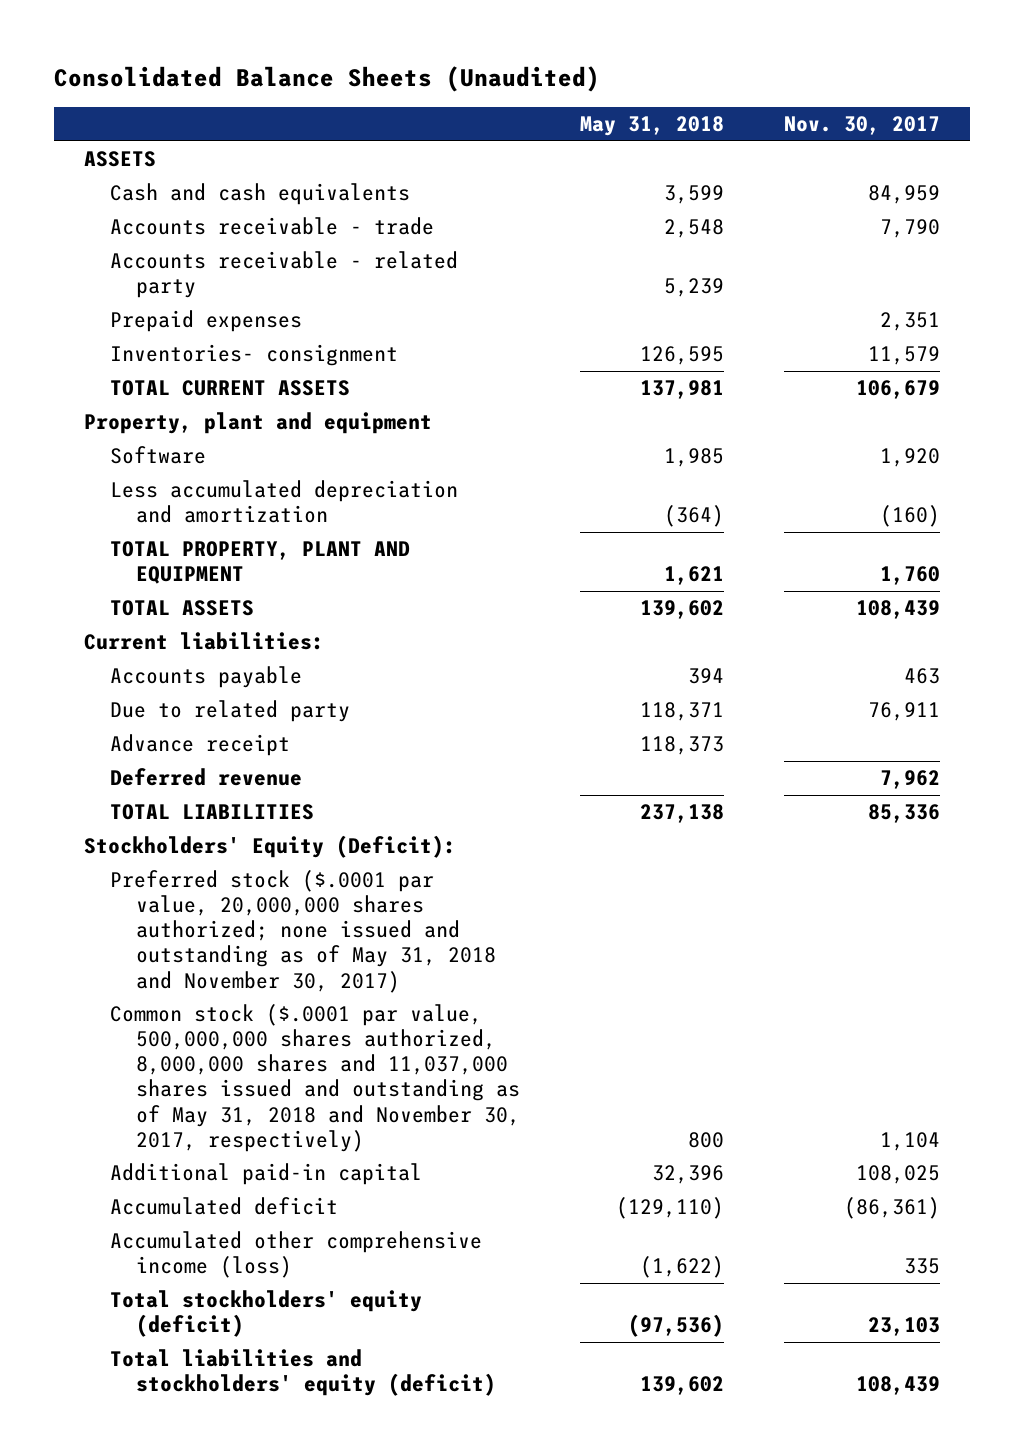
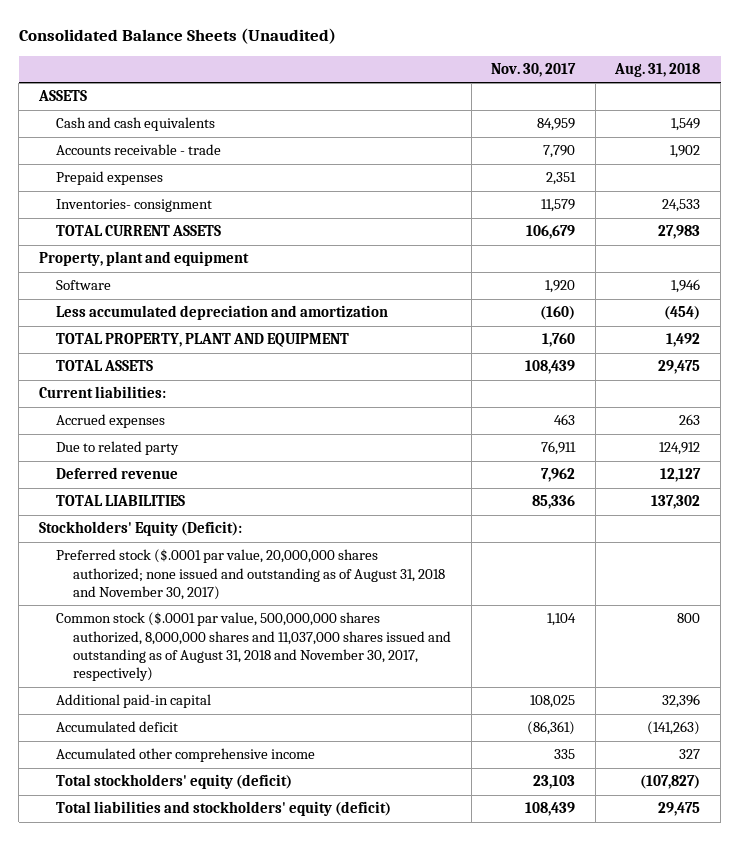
- | May 31, 2018 | Nov. 30, 2017
+ | Nov. 30, 2017 | Aug. 31, 2018
- Accounts receivable - related party | 5,239 |
- Accounts payable | 394 | 463
+ Accrued expenses | 463 | 263
- Advance receipt | 118,373 |
- Preferred stock ($.0001 par value, 20,000,000 shares authorized; none issued and outstanding as of May 31, 2018 and November 30, 2017)
- Common stock ($.0001 par value, 500,000,000 shares authorized, 8,000,000 shares and 11,037,000 shares issued and outstanding as of May 31, 2018 and November 30, 2017, respectively) | 800 | 1,104
+ Preferred stock ($.0001 par value, 20,000,000 shares authorized; none issued and outstanding as of August 31, 2018 and November 30, 2017)
+ Common stock ($.0001 par value, 500,000,000 shares authorized, 8,000,000 shares and 11,037,000 shares issued and outstanding as of August 31, 2018 and November 30, 2017, respectively) | 1,104 | 800
- Accumulated other comprehensive income (loss) | (1,622) | 335
+ Accumulated other comprehensive income | 335 | 327

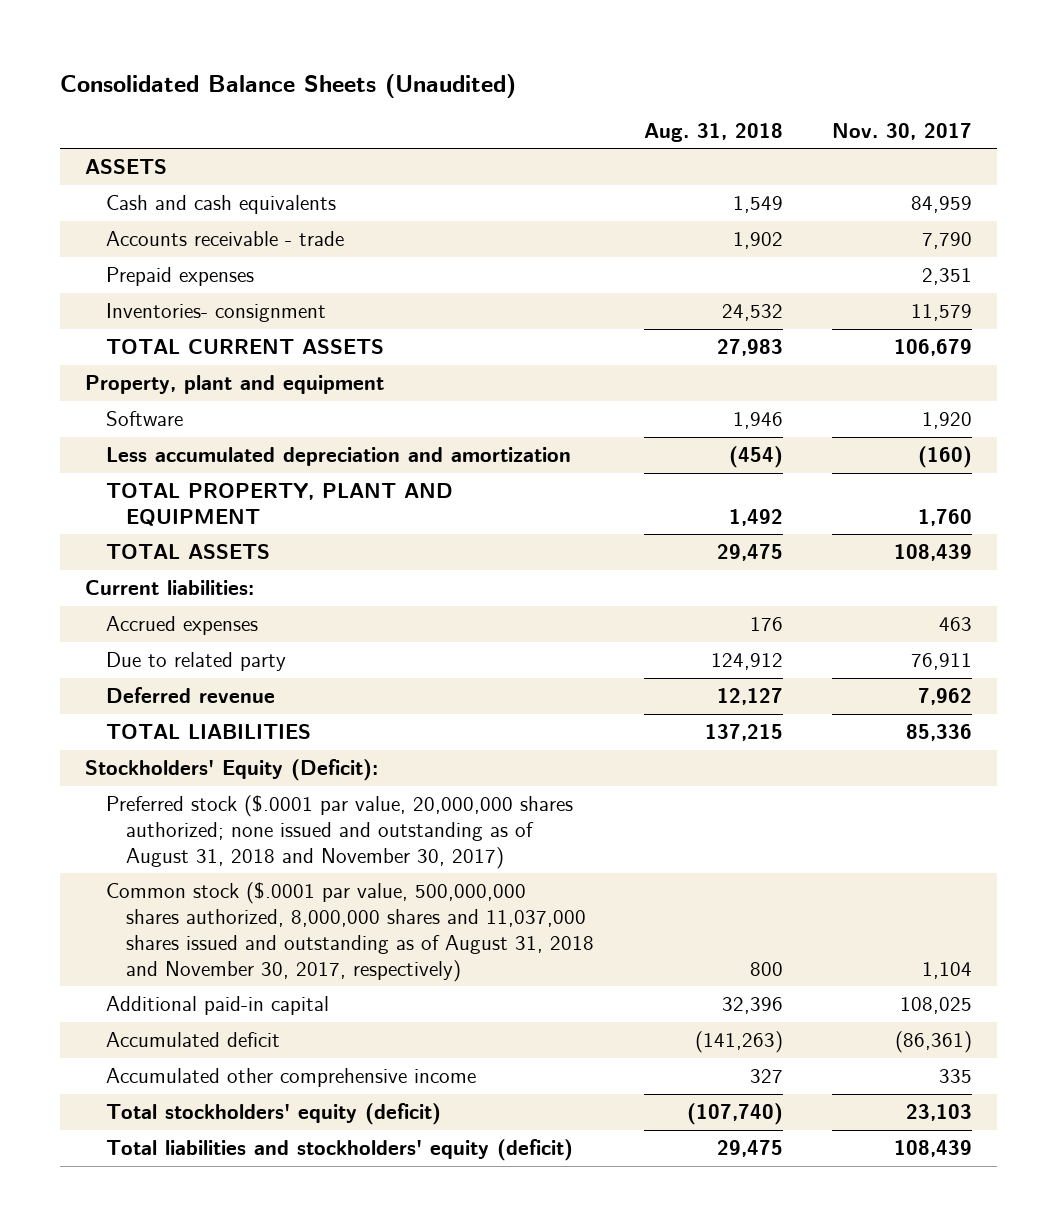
- | Nov. 30, 2017 | Aug. 31, 2018
+ | Aug. 31, 2018 | Nov. 30, 2017
- Inventories- consignment | 11,579 | 24,533
+ Inventories- consignment | 24,532 | 11,579
- Accrued expenses | 463 | 263
+ Accrued expenses | 176 | 463
- TOTAL LIABILITIES | 85,336 | 137,302
+ TOTAL LIABILITIES | 137,215 | 85,336
- Total stockholders' equity (deficit) | 23,103 | (107,827)
+ Total stockholders' equity (deficit) | (107,740) | 23,103

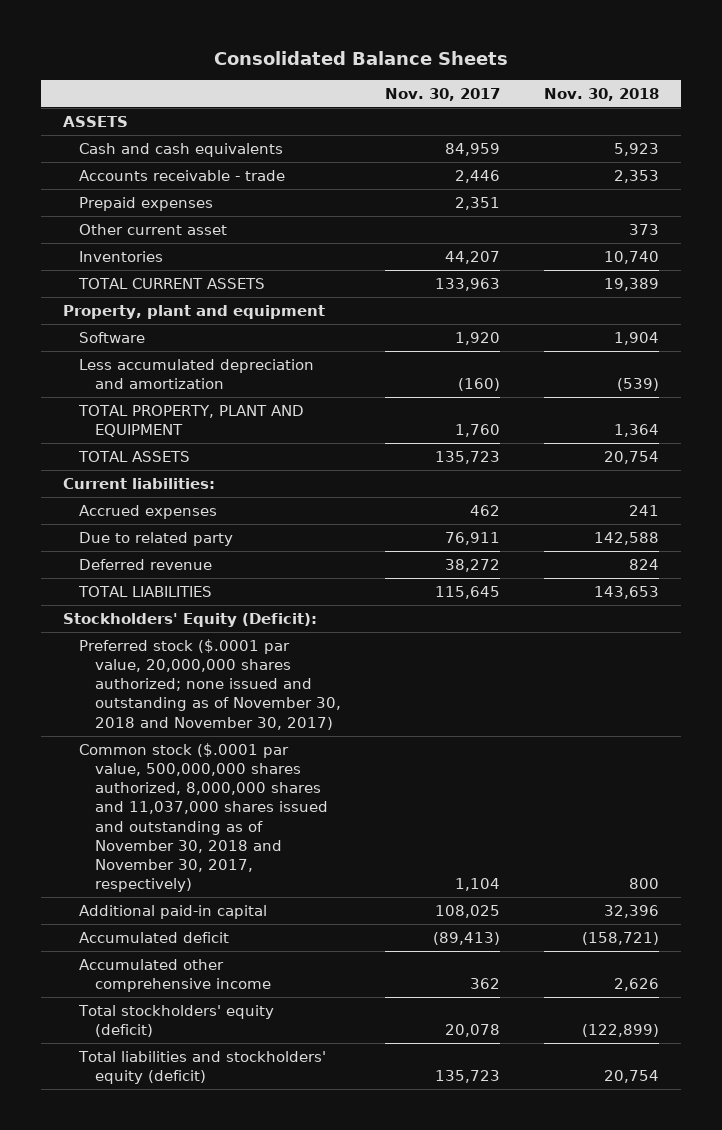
- Consolidated Balance Sheets (Unaudited)
+ Consolidated Balance Sheets
- | Aug. 31, 2018 | Nov. 30, 2017
+ | Nov. 30, 2017 | Nov. 30, 2018
- Accounts receivable - trade | 1,902 | 7,790
+ Accounts receivable - trade | 2,446 | 2,353
- Inventories- consignment | 24,532 | 11,579
- TOTAL CURRENT ASSETS | 27,983 | 106,679
+ Other current asset | | 373
+ Inventories | 44,207 | 10,740
+ TOTAL CURRENT ASSETS | 133,963 | 19,389
- TOTAL ASSETS | 29,475 | 108,439
+ TOTAL ASSETS | 135,723 | 20,754
- Accrued expenses | 176 | 463
+ Accrued expenses | 462 | 241
- Deferred revenue | 12,127 | 7,962
- TOTAL LIABILITIES | 137,215 | 85,336
+ Deferred revenue | 38,272 | 824
+ TOTAL LIABILITIES | 115,645 | 143,653
- Preferred stock ($.0001 par value, 20,000,000 shares authorized; none issued and outstanding as of August 31, 2018 and November 30, 2017)
- Common stock ($.0001 par value, 500,000,000 shares authorized, 8,000,000 shares and 11,037,000 shares issued and outstanding as of August 31, 2018 and November 30, 2017, respectively) | 800 | 1,104
+ Preferred stock ($.0001 par value, 20,000,000 shares authorized; none issued and outstanding as of November 30, 2018 and November 30, 2017)
+ Common stock ($.0001 par value, 500,000,000 shares authorized, 8,000,000 shares and 11,037,000 shares issued and outstanding as of November 30, 2018 and November 30, 2017, respectively) | 1,104 | 800
- Accumulated deficit | (141,263) | (86,361)
- Accumulated other comprehensive income | 327 | 335
- Total stockholders' equity (deficit) | (107,740) | 23,103
- Total liabilities and stockholders' equity (deficit) | 29,475 | 108,439
+ Accumulated deficit | (89,413) | (158,721)
+ Accumulated other comprehensive income | 362 | 2,626
+ Total stockholders' equity (deficit) | 20,078 | (122,899)
+ Total liabilities and stockholders' equity (deficit) | 135,723 | 20,754

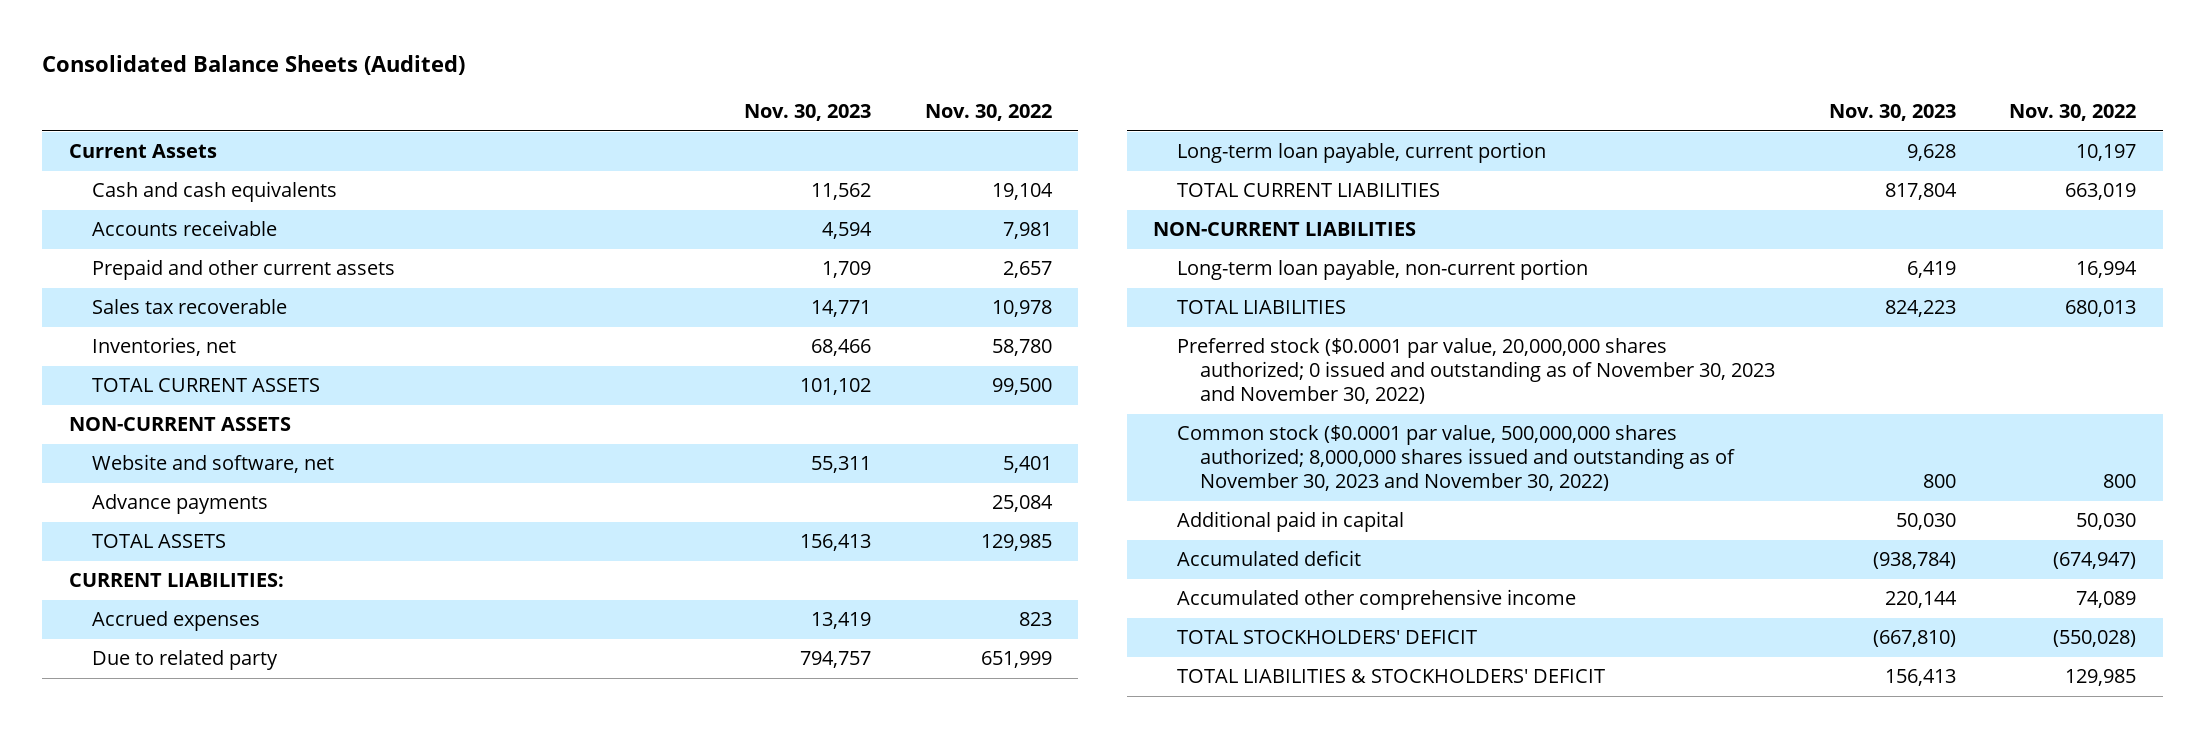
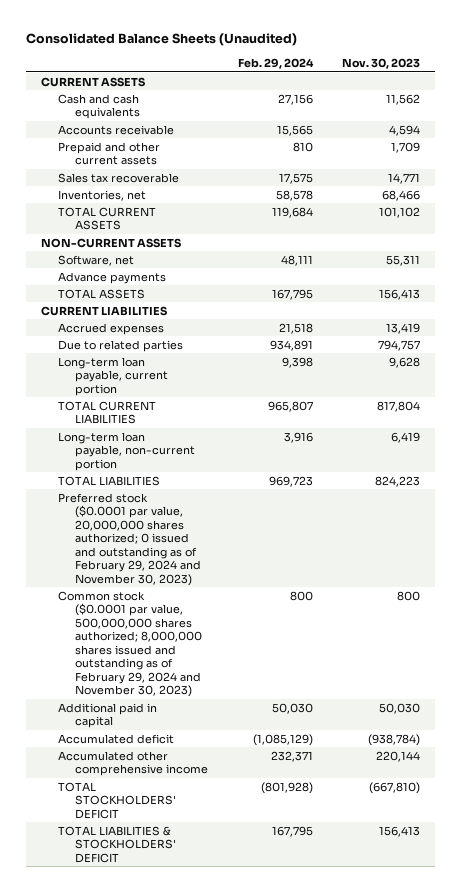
- Consolidated Balance Sheets (Audited)
+ Consolidated Balance Sheets (Unaudited)
- | Nov. 30, 2023 | Nov. 30, 2022
+ | Feb. 29, 2024 | Nov. 30, 2023
- Current Assets
+ CURRENT ASSETS
- Website and software, net | 55,311 | 5,401
+ Software, net | 48,111 | 55,311
- CURRENT LIABILITIES:
+ CURRENT LIABILITIES
- Due to related party | 794,757 | 651,999
+ Due to related parties | 934,891 | 794,757
- NON-CURRENT LIABILITIES
- Preferred stock ($0.0001 par value, 20,000,000 shares authorized; 0 issued and outstanding as of November 30, 2023 and November 30, 2022)
- Common stock ($0.0001 par value, 500,000,000 shares authorized; 8,000,000 shares issued and outstanding as of November 30, 2023 and November 30, 2022) | 800 | 800
+ Preferred stock ($0.0001 par value, 20,000,000 shares authorized; 0 issued and outstanding as of February 29, 2024 and November 30, 2023)
+ Common stock ($0.0001 par value, 500,000,000 shares authorized; 8,000,000 shares issued and outstanding as of February 29, 2024 and November 30, 2023) | 800 | 800

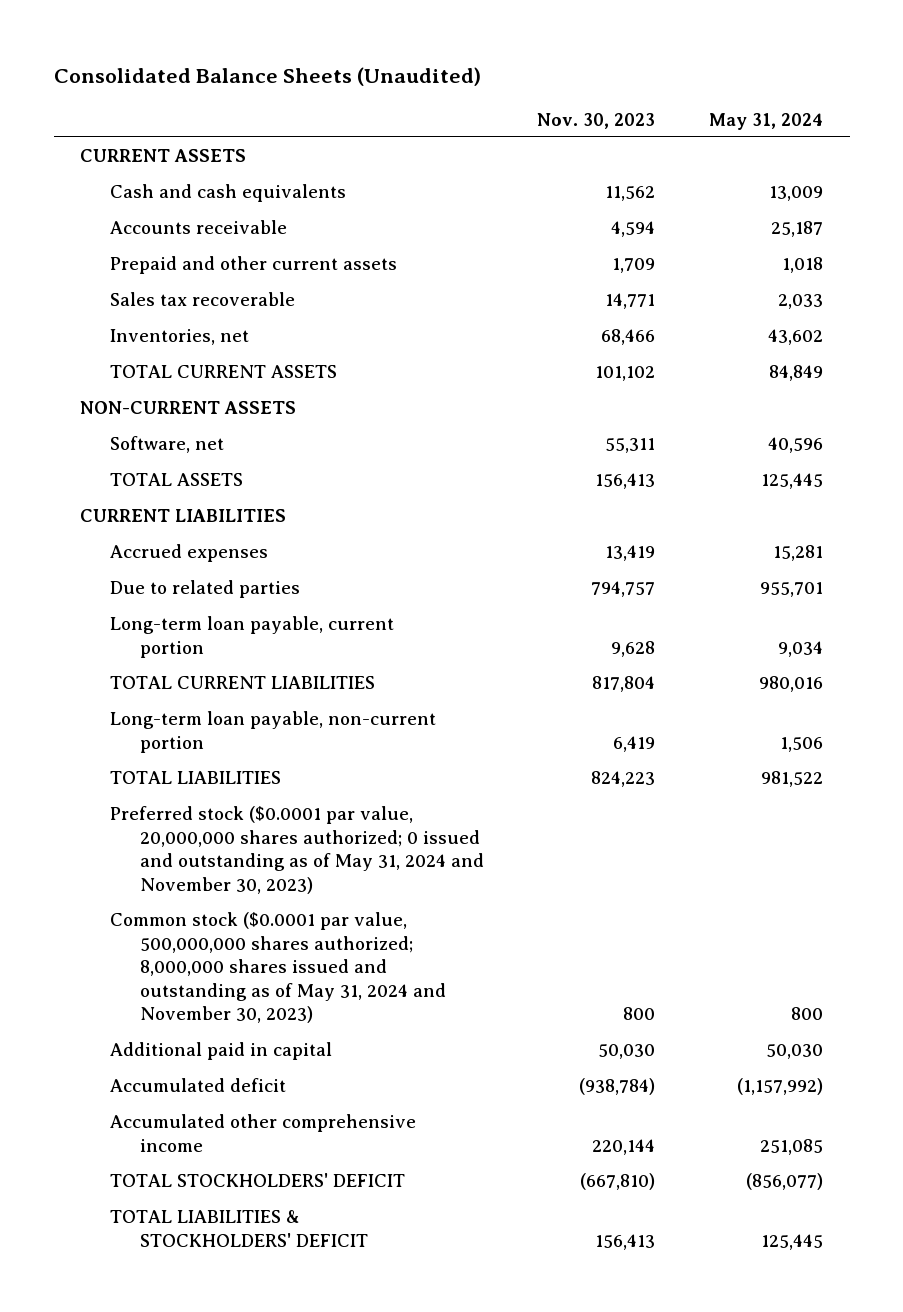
- | Feb. 29, 2024 | Nov. 30, 2023
+ | Nov. 30, 2023 | May 31, 2024
- Advance payments
- Preferred stock ($0.0001 par value, 20,000,000 shares authorized; 0 issued and outstanding as of February 29, 2024 and November 30, 2023)
- Common stock ($0.0001 par value, 500,000,000 shares authorized; 8,000,000 shares issued and outstanding as of February 29, 2024 and November 30, 2023) | 800 | 800
+ Preferred stock ($0.0001 par value, 20,000,000 shares authorized; 0 issued and outstanding as of May 31, 2024 and November 30, 2023)
+ Common stock ($0.0001 par value, 500,000,000 shares authorized; 8,000,000 shares issued and outstanding as of May 31, 2024 and November 30, 2023) | 800 | 800

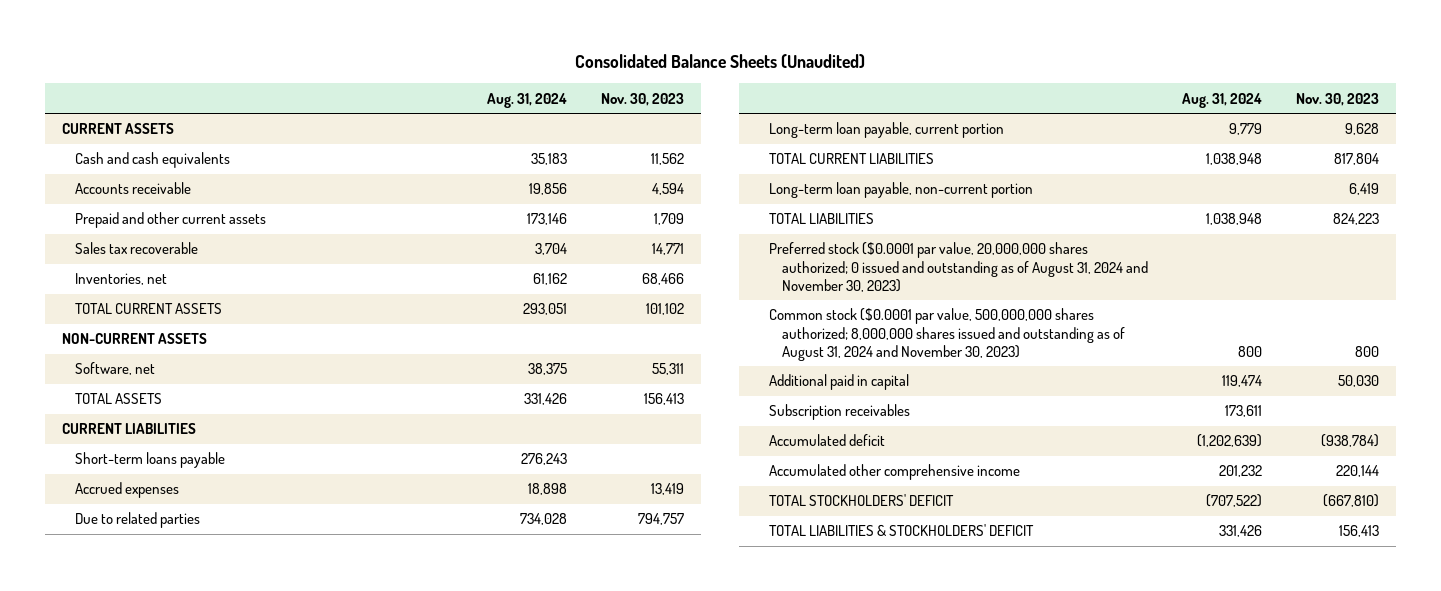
- | Nov. 30, 2023 | May 31, 2024
+ | Aug. 31, 2024 | Nov. 30, 2023
+ Short-term loans payable | 276,243 |
- Preferred stock ($0.0001 par value, 20,000,000 shares authorized; 0 issued and outstanding as of May 31, 2024 and November 30, 2023)
- Common stock ($0.0001 par value, 500,000,000 shares authorized; 8,000,000 shares issued and outstanding as of May 31, 2024 and November 30, 2023) | 800 | 800
+ Preferred stock ($0.0001 par value, 20,000,000 shares authorized; 0 issued and outstanding as of August 31, 2024 and November 30, 2023)
+ Common stock ($0.0001 par value, 500,000,000 shares authorized; 8,000,000 shares issued and outstanding as of August 31, 2024 and November 30, 2023) | 800 | 800
+ Subscription receivables | 173,611 |

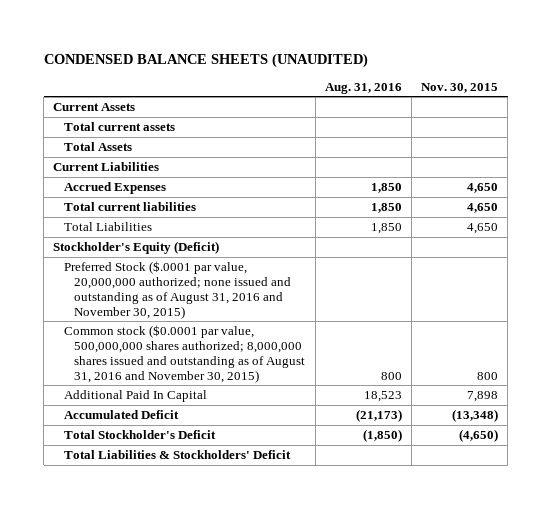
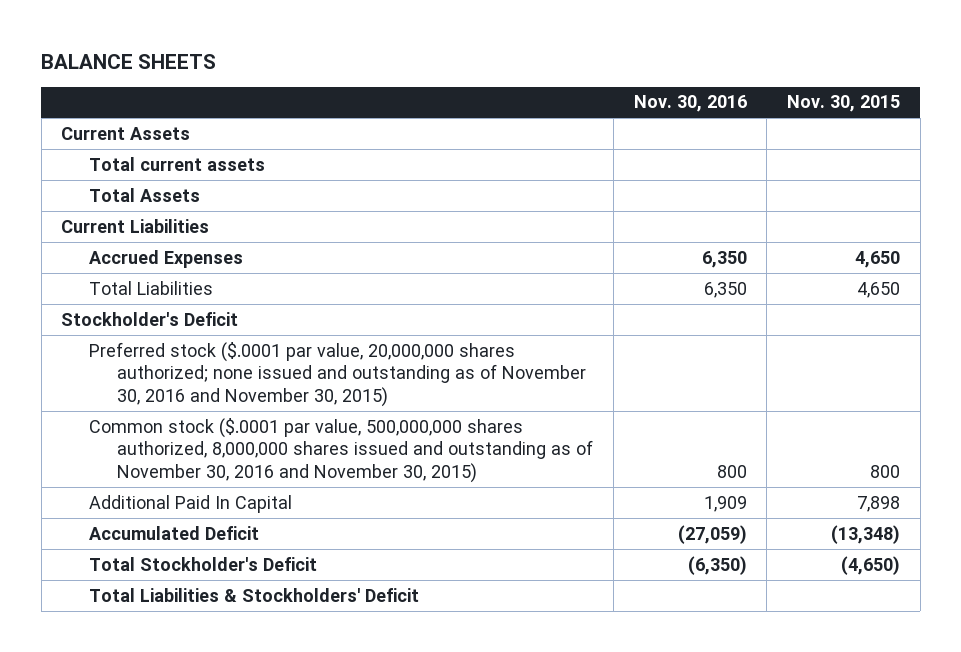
- CONDENSED BALANCE SHEETS (UNAUDITED)
+ BALANCE SHEETS
- | Aug. 31, 2016 | Nov. 30, 2015
+ | Nov. 30, 2016 | Nov. 30, 2015
- Total current liabilities | 1,850 | 4,650
- Stockholder's Equity (Deficit)
- Preferred Stock ($.0001 par value, 20,000,000 authorized; none issued and outstanding as of August 31, 2016 and November 30, 2015)
- Common stock ($0.0001 par value, 500,000,000 shares authorized; 8,000,000 shares issued and outstanding as of August 31, 2016 and November 30, 2015) | 800 | 800
+ Stockholder's Deficit
+ Preferred stock ($.0001 par value, 20,000,000 shares authorized; none issued and outstanding as of November 30, 2016 and November 30, 2015)
+ Common stock ($.0001 par value, 500,000,000 shares authorized, 8,000,000 shares issued and outstanding as of November 30, 2016 and November 30, 2015) | 800 | 800

